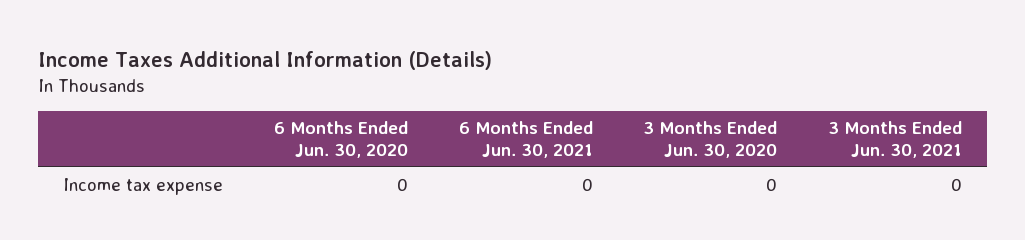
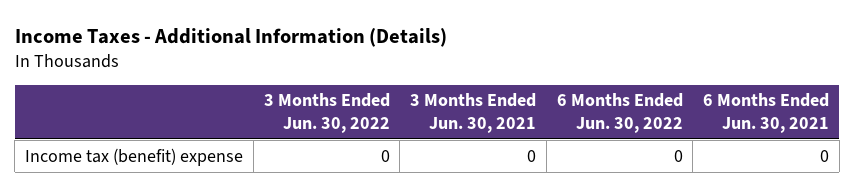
- Income Taxes Additional Information (Details)
+ Income Taxes - Additional Information (Details)
- | 6 Months Ended Jun. 30, 2020 | 6 Months Ended Jun. 30, 2021 | 3 Months Ended Jun. 30, 2020 | 3 Months Ended Jun. 30, 2021
+ | 3 Months Ended Jun. 30, 2022 | 3 Months Ended Jun. 30, 2021 | 6 Months Ended Jun. 30, 2022 | 6 Months Ended Jun. 30, 2021
- Income tax expense | 0 | 0 | 0 | 0
+ Income tax (benefit) expense | 0 | 0 | 0 | 0

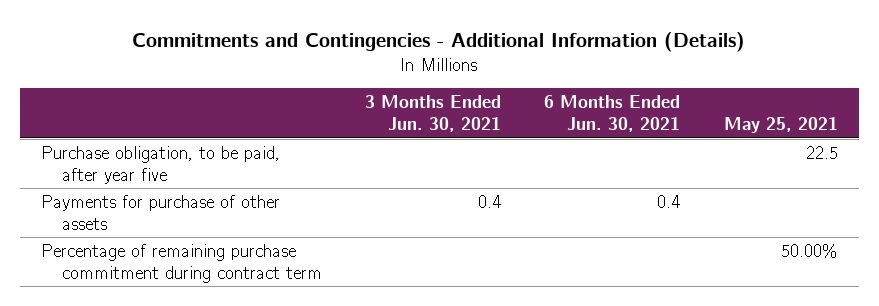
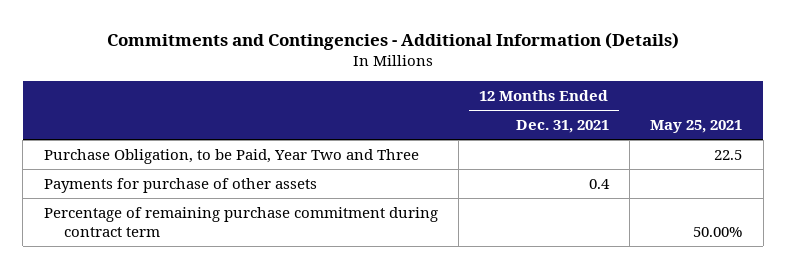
- | 3 Months Ended Jun. 30, 2021 | 6 Months Ended Jun. 30, 2021 | May 25, 2021
+ | 12 Months Ended Dec. 31, 2021 | May 25, 2021
- Purchase obligation, to be paid, after year five | | | 22.5
+ Purchase Obligation, to be Paid, Year Two and Three | | 22.5

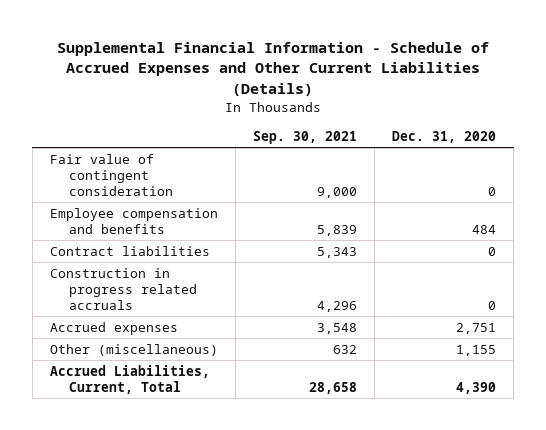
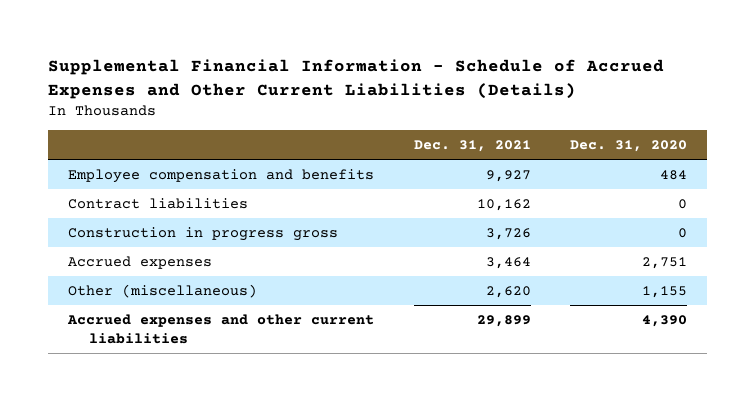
- | Sep. 30, 2021 | Dec. 31, 2020
+ | Dec. 31, 2021 | Dec. 31, 2020
- Fair value of contingent consideration | 9,000 | 0
- Construction in progress related accruals | 4,296 | 0
+ Construction in progress gross | 3,726 | 0
- Accrued Liabilities, Current, Total | 28,658 | 4,390
+ Accrued expenses and other current liabilities | 29,899 | 4,390

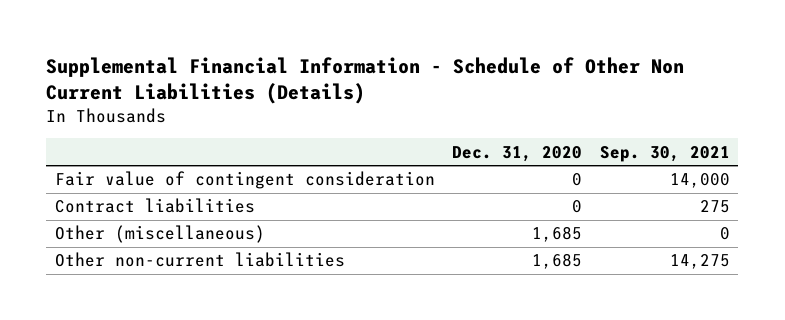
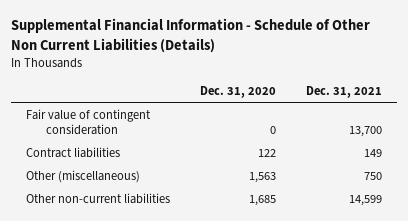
- | Dec. 31, 2020 | Sep. 30, 2021
+ | Dec. 31, 2020 | Dec. 31, 2021
- Contract liabilities | 0 | 275
- Other (miscellaneous) | 1,685 | 0
+ Contract liabilities | 122 | 149
+ Other (miscellaneous) | 1,563 | 750

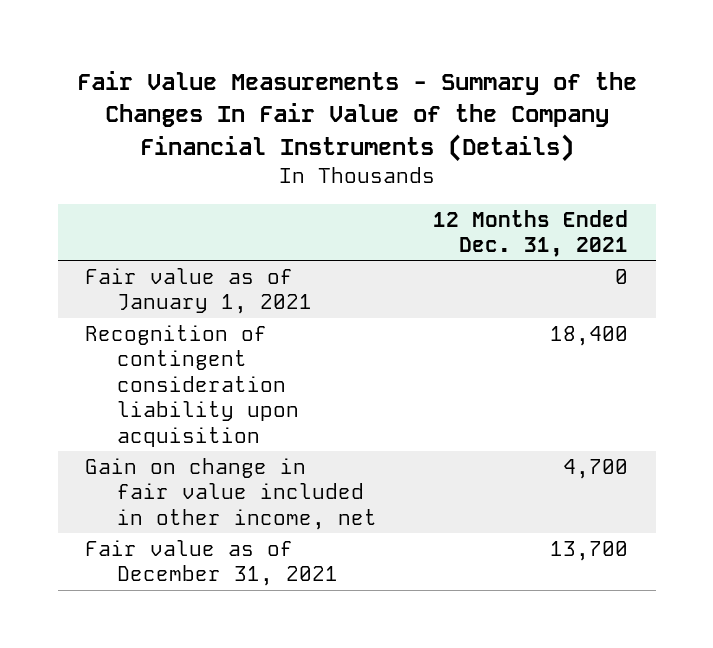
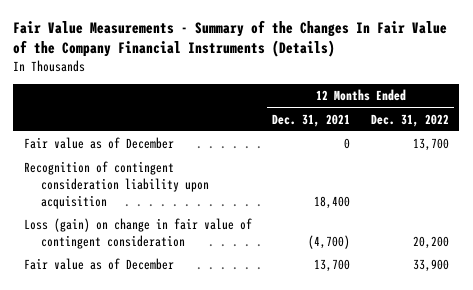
- | 12 Months Ended Dec. 31, 2021
+ | 12 Months Ended Dec. 31, 2021 | 12 Months Ended Dec. 31, 2022
- Fair value as of January 1, 2021 | 0
+ Fair value as of December | 0 | 13,700
- Gain on change in fair value included in other income, net | 4,700
- Fair value as of December 31, 2021 | 13,700
+ Loss (gain) on change in fair value of contingent consideration | (4,700) | 20,200
+ Fair value as of December | 13,700 | 33,900

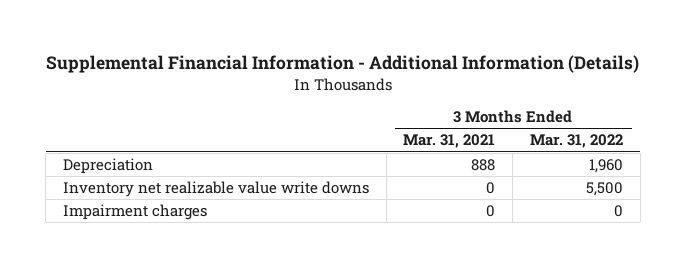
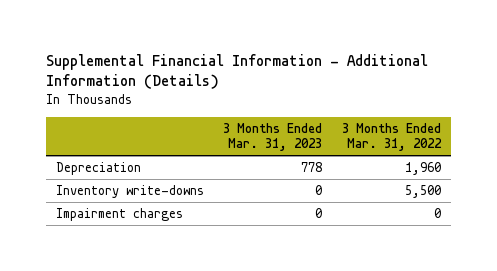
- | 3 Months Ended Mar. 31, 2021 | 3 Months Ended Mar. 31, 2022
+ | 3 Months Ended Mar. 31, 2023 | 3 Months Ended Mar. 31, 2022
- Inventory net realizable value write downs | 0 | 5,500
+ Inventory write-downs | 0 | 5,500

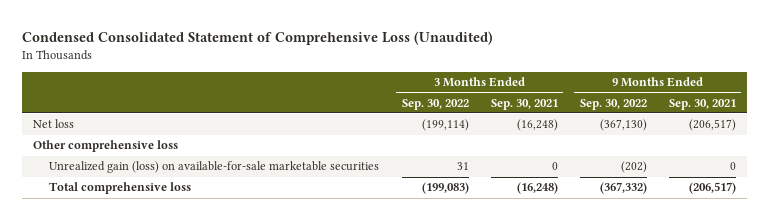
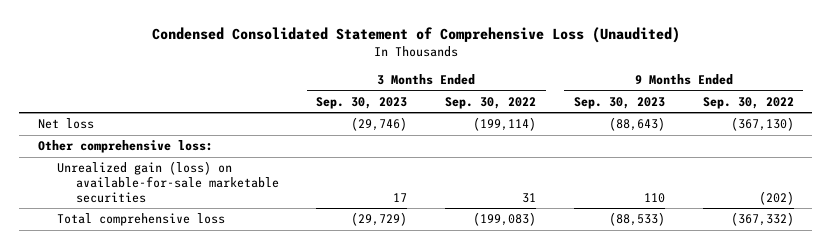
- | 3 Months Ended Sep. 30, 2022 | 3 Months Ended Sep. 30, 2021 | 9 Months Ended Sep. 30, 2022 | 9 Months Ended Sep. 30, 2021
+ | 3 Months Ended Sep. 30, 2023 | 3 Months Ended Sep. 30, 2022 | 9 Months Ended Sep. 30, 2023 | 9 Months Ended Sep. 30, 2022
- Other comprehensive loss
+ Other comprehensive loss:

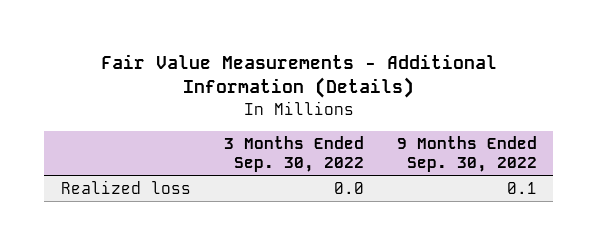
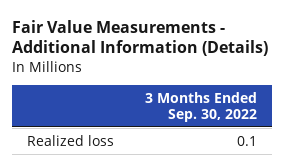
- | 3 Months Ended Sep. 30, 2022 | 9 Months Ended Sep. 30, 2022
+ | 3 Months Ended Sep. 30, 2022
- Realized loss | 0.0 | 0.1
+ Realized loss | 0.1

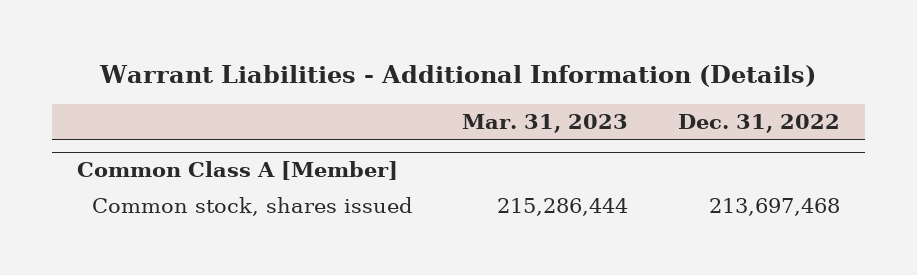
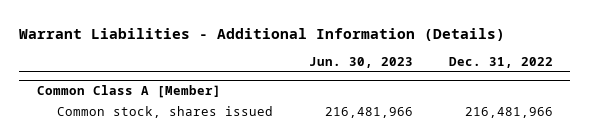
- | Mar. 31, 2023 | Dec. 31, 2022
+ | Jun. 30, 2023 | Dec. 31, 2022
@ Common Class A [Member]
- Common stock, shares issued | 215,286,444 | 213,697,468
+ Common stock, shares issued | 216,481,966 | 216,481,966

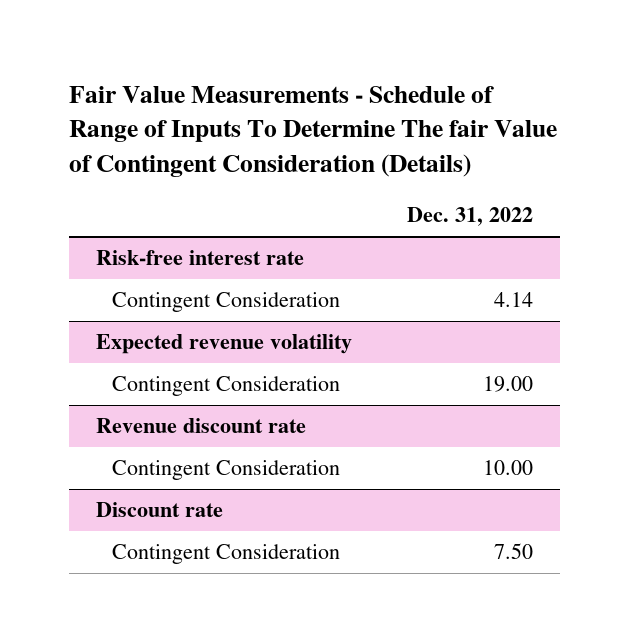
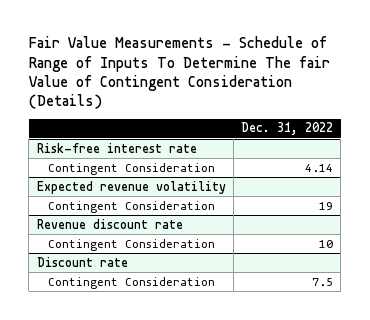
@ Expected revenue volatility
- Contingent Consideration | 19.00
+ Contingent Consideration | 19
@ Revenue discount rate
- Contingent Consideration | 10.00
+ Contingent Consideration | 10
@ Discount rate
- Contingent Consideration | 7.50
+ Contingent Consideration | 7.5

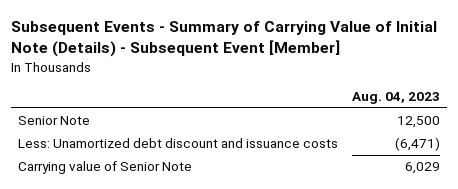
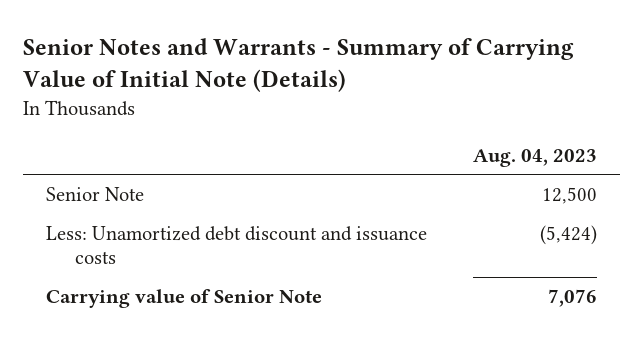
- Subsequent Events - Summary of Carrying Value of Initial Note (Details) - Subsequent Event [Member]
+ Senior Notes and Warrants - Summary of Carrying Value of Initial Note (Details)
- Less: Unamortized debt discount and issuance costs | (6,471)
- Carrying value of Senior Note | 6,029
+ Less: Unamortized debt discount and issuance costs | (5,424)
+ Carrying value of Senior Note | 7,076

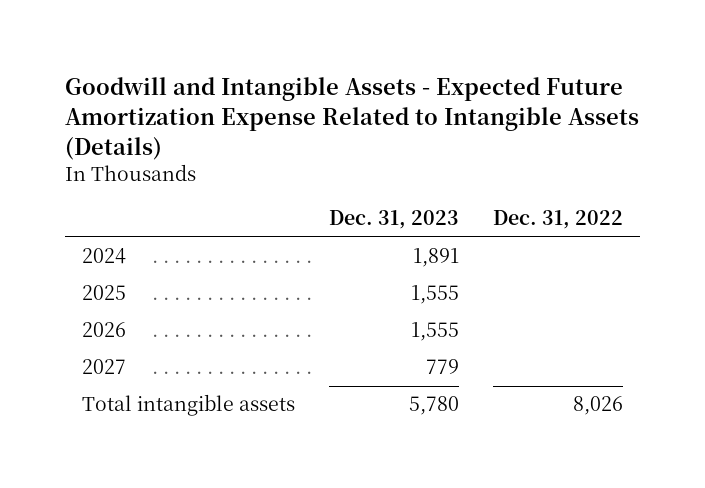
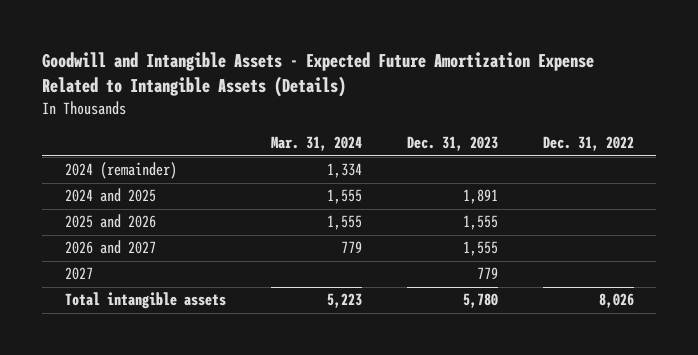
- | Dec. 31, 2023 | Dec. 31, 2022
+ | Mar. 31, 2024 | Dec. 31, 2023 | Dec. 31, 2022
- 2024 | 1,891 |
- 2025 | 1,555 |
- 2026 | 1,555 |
+ 2024 (remainder) | 1,334 | |
+ 2024 and 2025 | 1,555 | 1,891 |
+ 2025 and 2026 | 1,555 | 1,555 |
+ 2026 and 2027 | 779 | 1,555 |

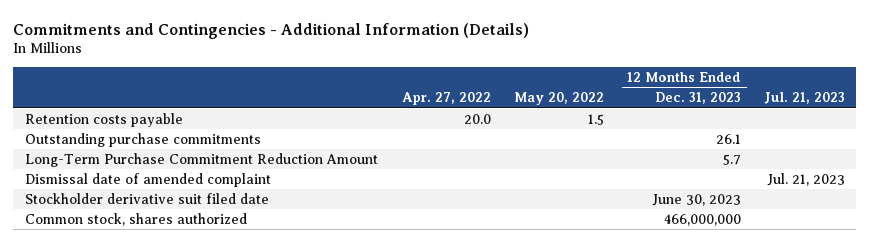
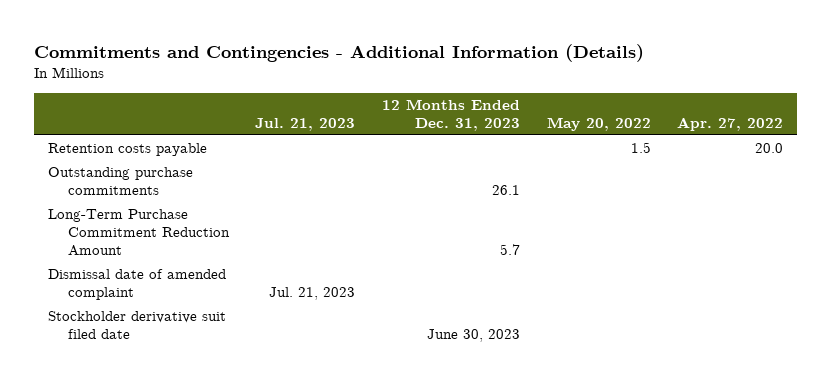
- | Apr. 27, 2022 | May 20, 2022 | 12 Months Ended Dec. 31, 2023 | Jul. 21, 2023
+ | Jul. 21, 2023 | 12 Months Ended Dec. 31, 2023 | May 20, 2022 | Apr. 27, 2022
- Common stock, shares authorized | | | 466,000,000 |

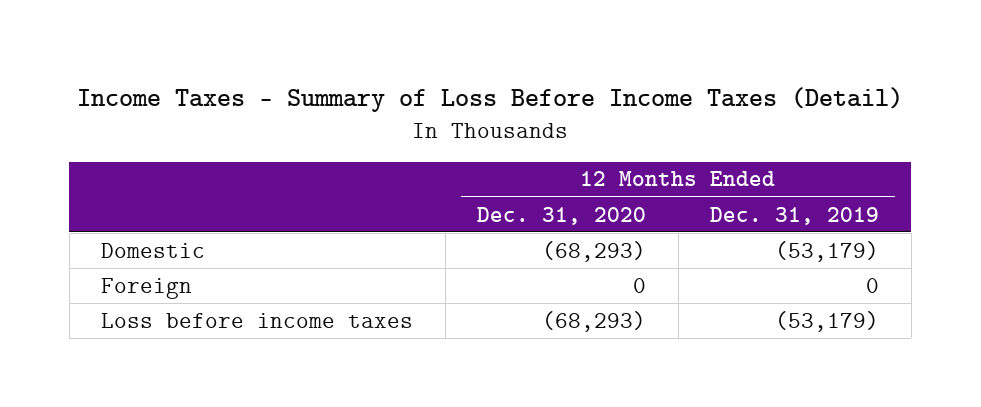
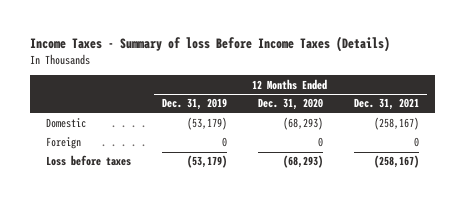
- Income Taxes - Summary of Loss Before Income Taxes (Detail)
+ Income Taxes - Summary of loss Before Income Taxes (Details)
- | 12 Months Ended Dec. 31, 2020 | 12 Months Ended Dec. 31, 2019
+ | 12 Months Ended Dec. 31, 2019 | 12 Months Ended Dec. 31, 2020 | 12 Months Ended Dec. 31, 2021
- Loss before income taxes | (68,293) | (53,179)
+ Loss before taxes | (53,179) | (68,293) | (258,167)

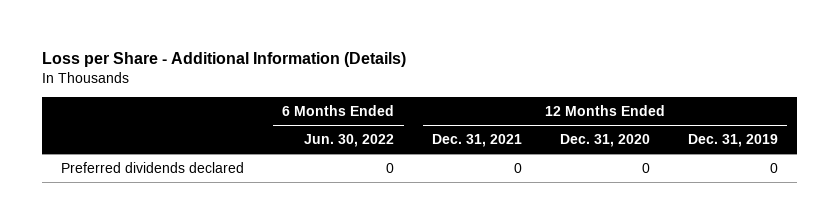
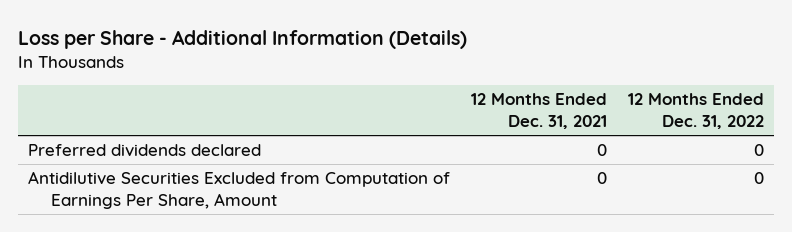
- | 6 Months Ended Jun. 30, 2022 | 12 Months Ended Dec. 31, 2021 | 12 Months Ended Dec. 31, 2020 | 12 Months Ended Dec. 31, 2019
+ | 12 Months Ended Dec. 31, 2021 | 12 Months Ended Dec. 31, 2022
+ Antidilutive Securities Excluded from Computation of Earnings Per Share, Amount | 0 | 0

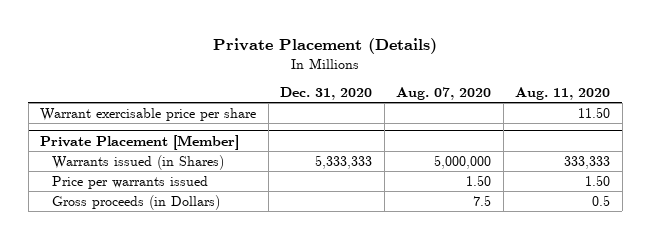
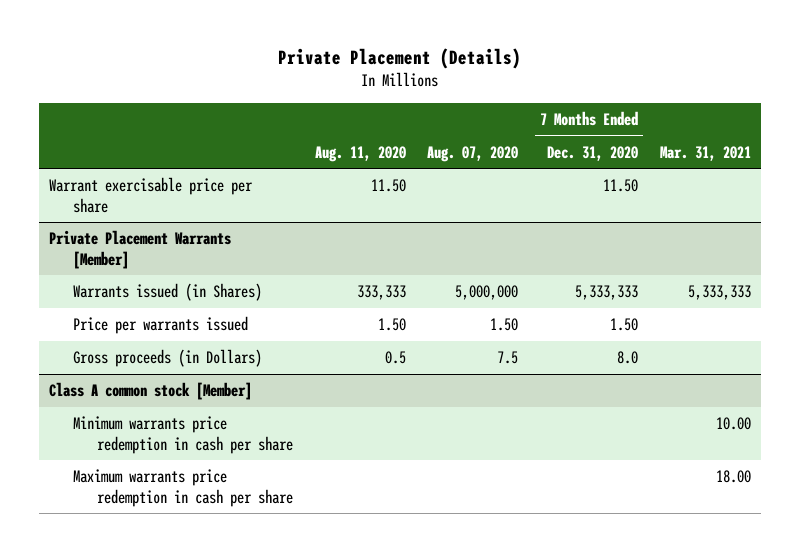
- | Dec. 31, 2020 | Aug. 07, 2020 | Aug. 11, 2020
+ | Aug. 11, 2020 | Aug. 07, 2020 | 7 Months Ended Dec. 31, 2020 | Mar. 31, 2021
- Private Placement [Member]
+ Private Placement Warrants [Member]
+ Class A common stock [Member]
+ Minimum warrants price redemption in cash per share | | | | 10.00
+ Maximum warrants price redemption in cash per share | | | | 18.00

